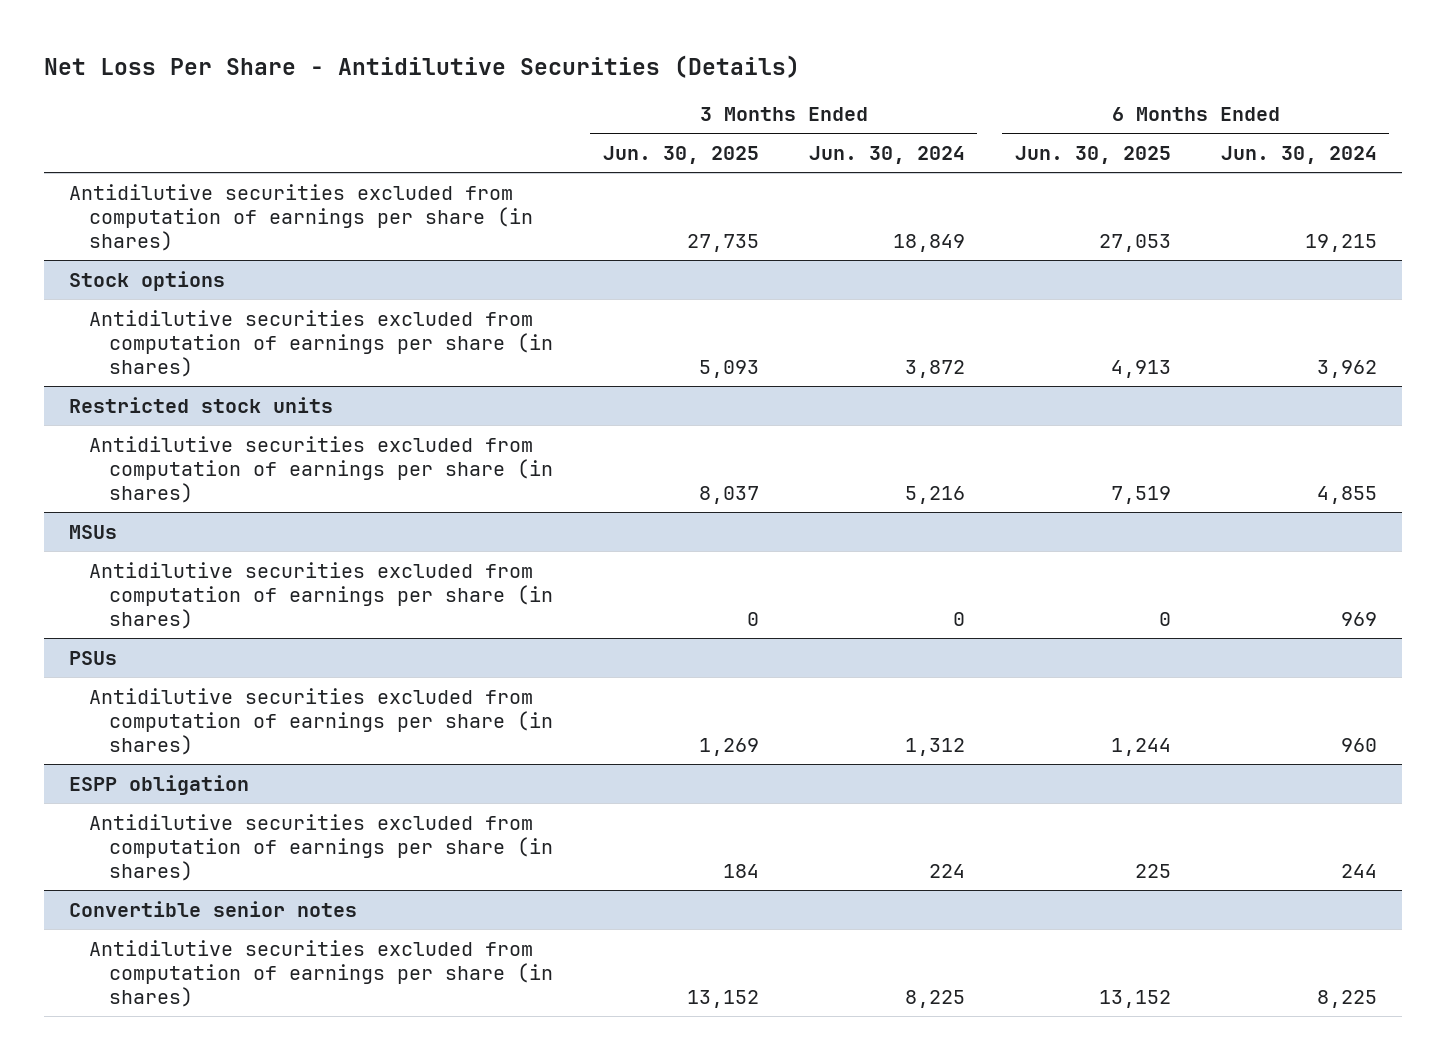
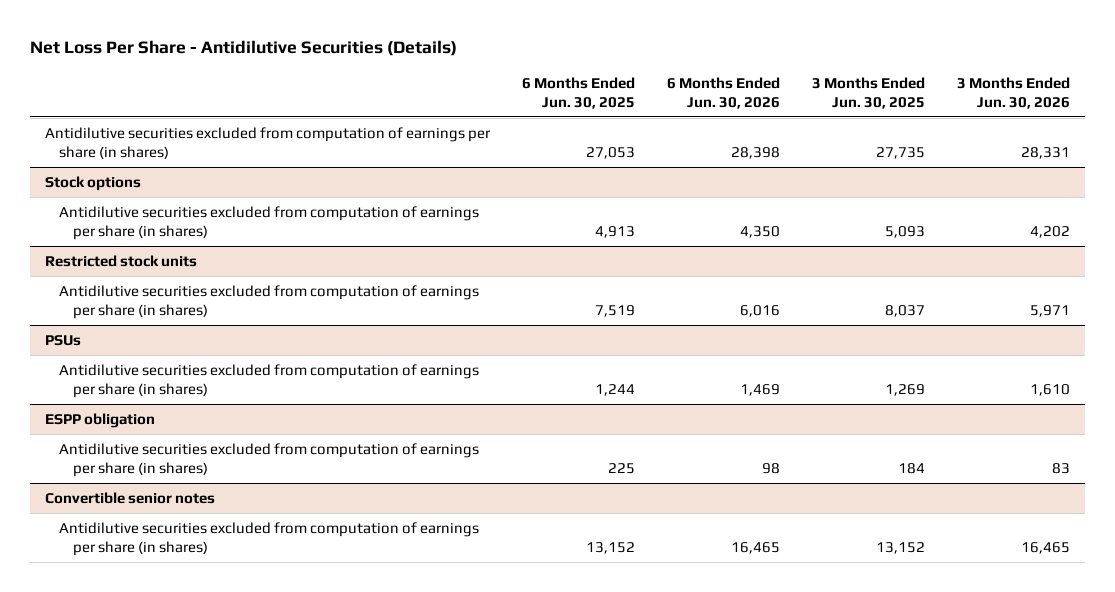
- | 3 Months Ended Jun. 30, 2025 | 3 Months Ended Jun. 30, 2024 | 6 Months Ended Jun. 30, 2025 | 6 Months Ended Jun. 30, 2024
+ | 6 Months Ended Jun. 30, 2025 | 6 Months Ended Jun. 30, 2026 | 3 Months Ended Jun. 30, 2025 | 3 Months Ended Jun. 30, 2026
- MSUs
- Antidilutive securities excluded from computation of earnings per share (in shares) | 0 | 0 | 0 | 969

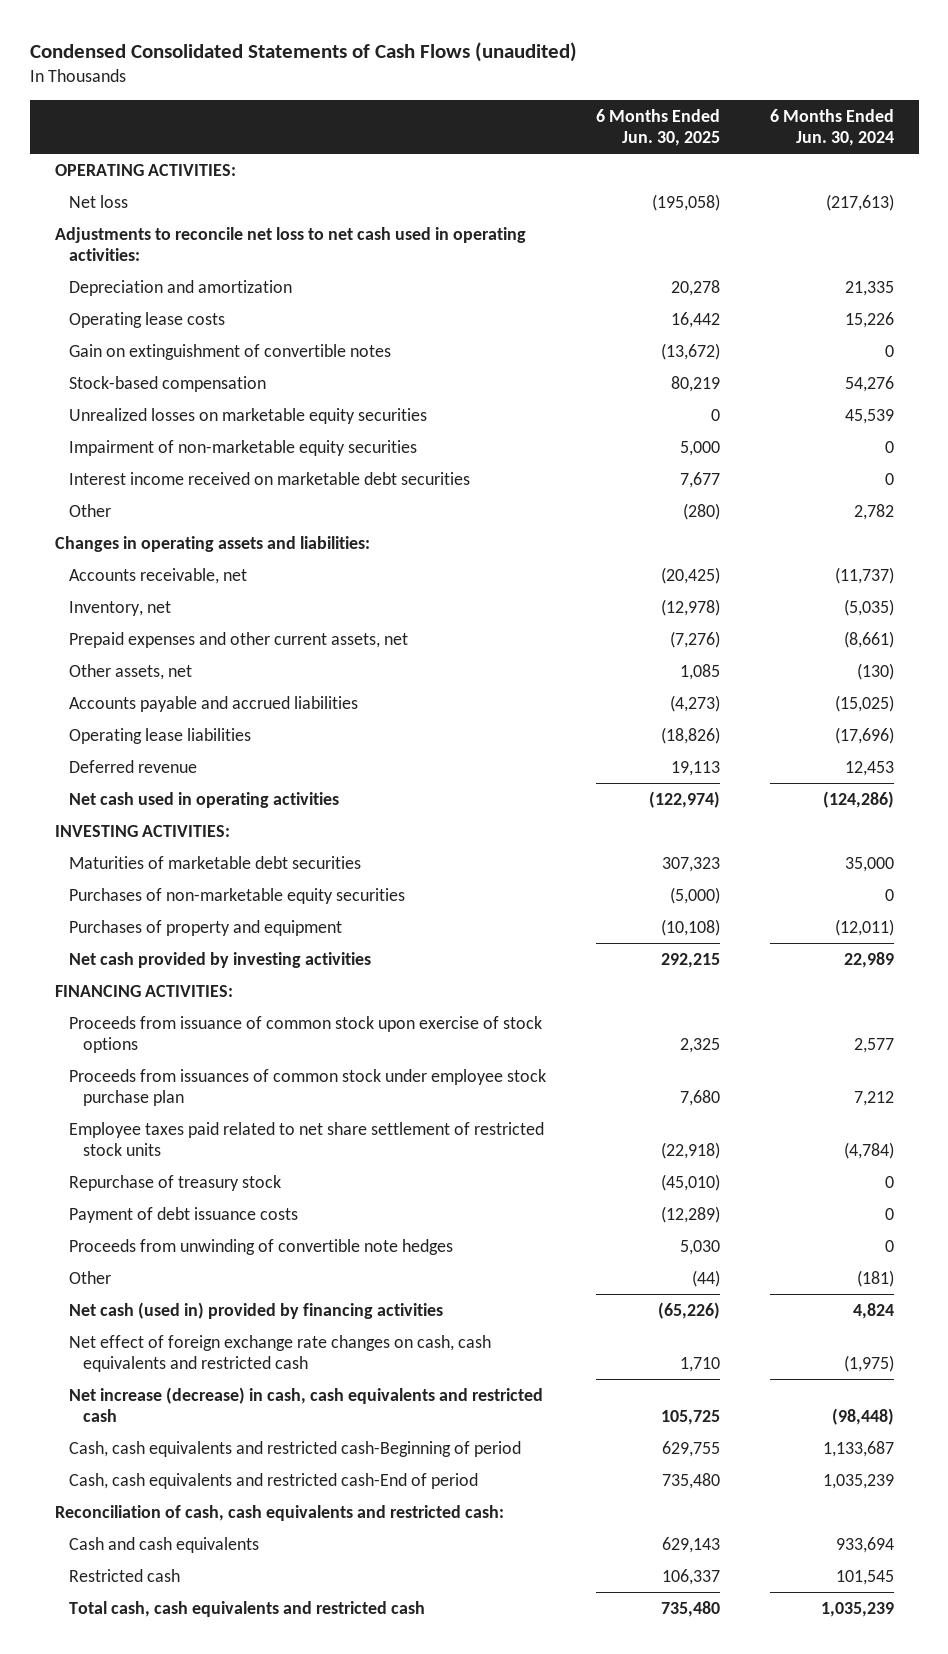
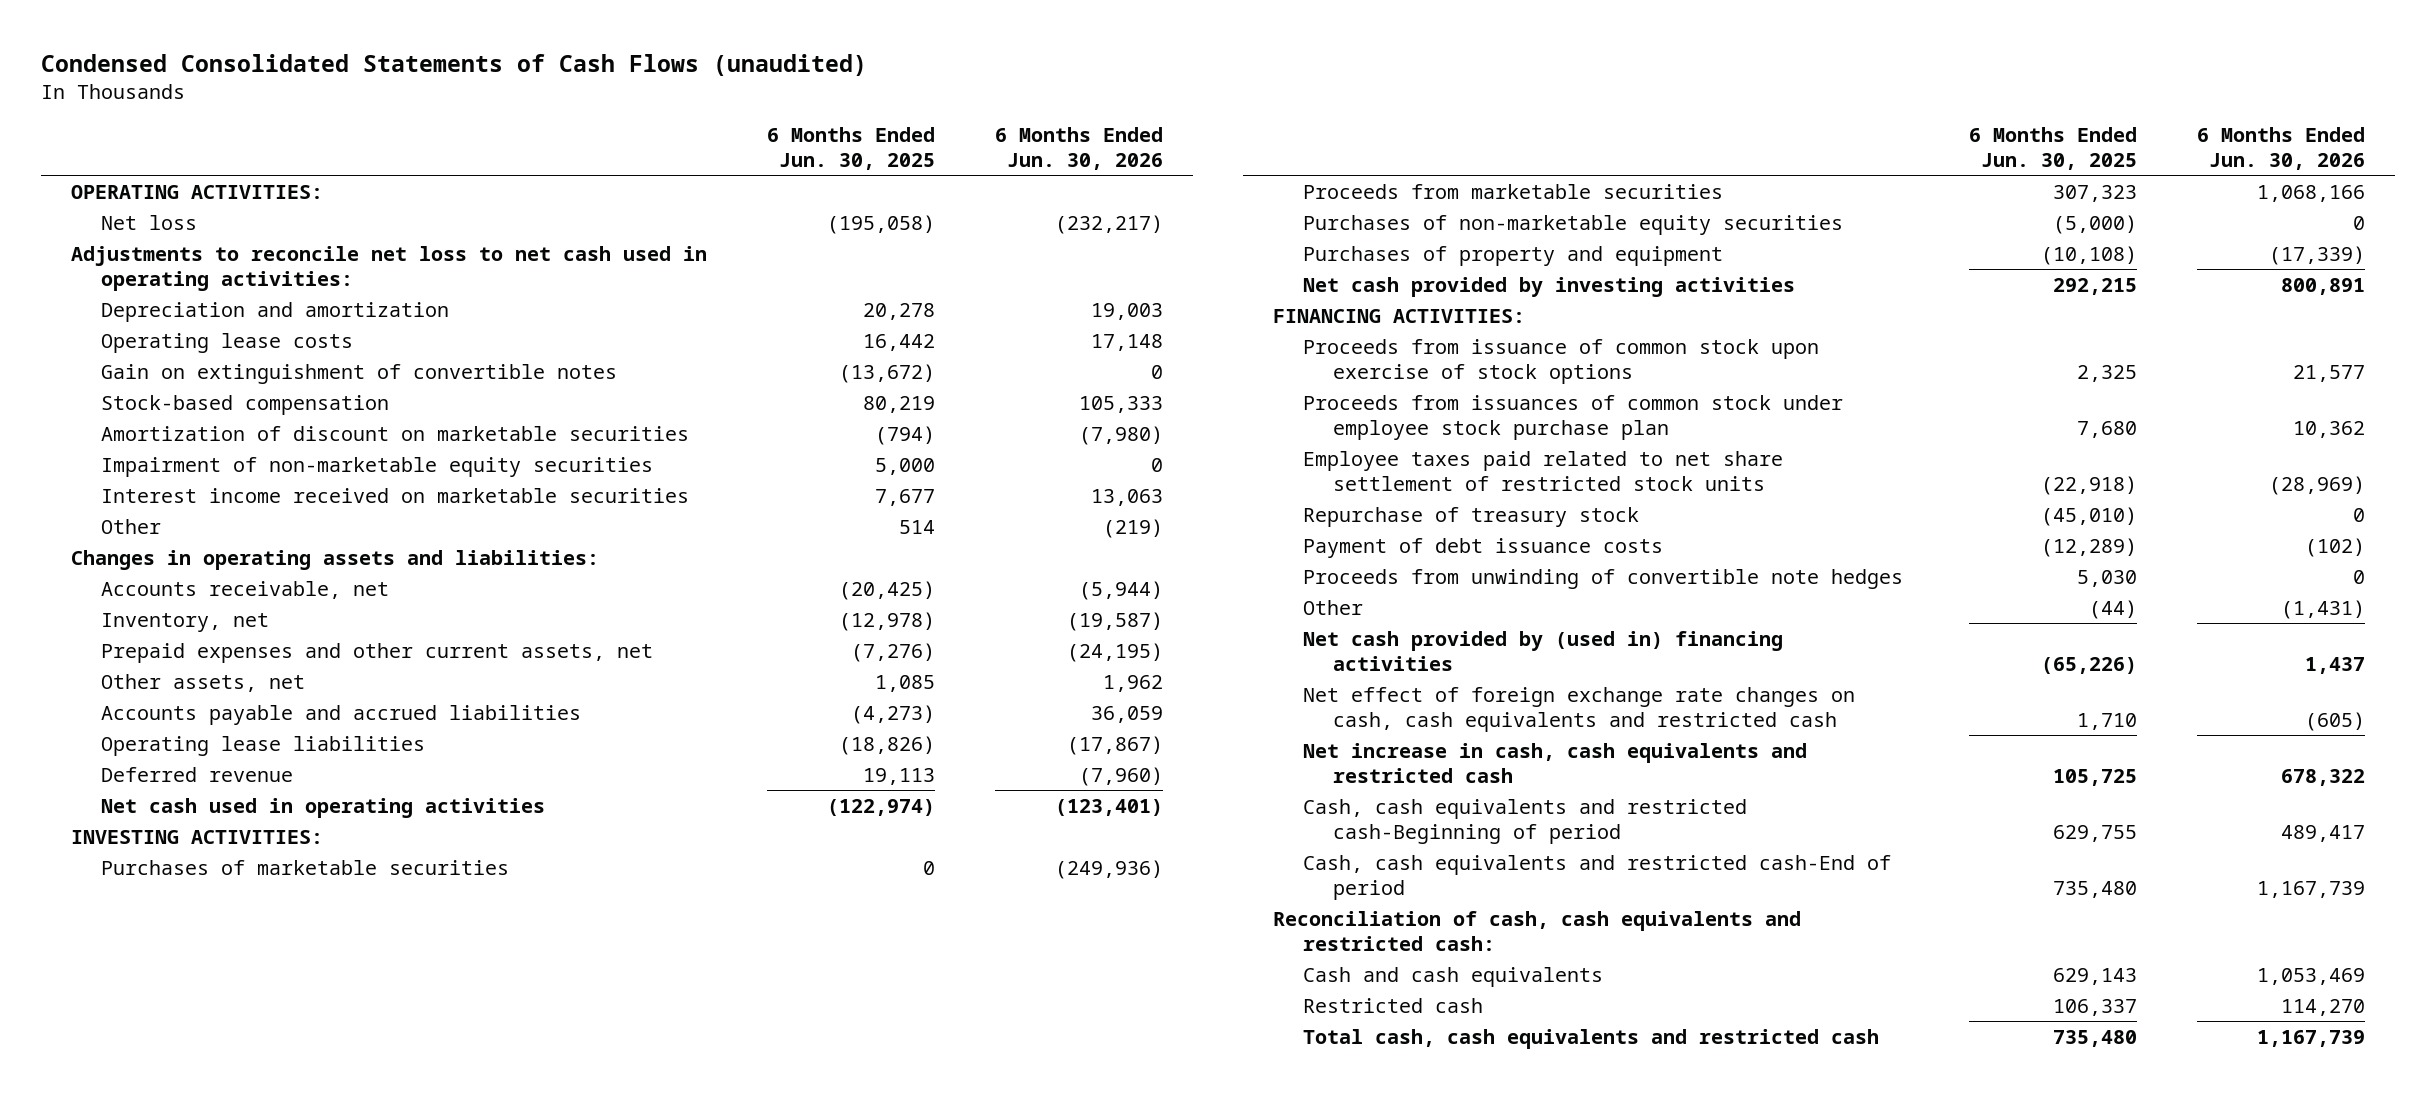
- | 6 Months Ended Jun. 30, 2025 | 6 Months Ended Jun. 30, 2024
+ | 6 Months Ended Jun. 30, 2025 | 6 Months Ended Jun. 30, 2026
- Unrealized losses on marketable equity securities | 0 | 45,539
+ Amortization of discount on marketable securities | (794) | (7,980)
- Interest income received on marketable debt securities | 7,677 | 0
- Other | (280) | 2,782
+ Interest income received on marketable securities | 7,677 | 13,063
+ Other | 514 | (219)
- Maturities of marketable debt securities | 307,323 | 35,000
+ Purchases of marketable securities | 0 | (249,936)
+ Proceeds from marketable securities | 307,323 | 1,068,166
- Net cash (used in) provided by financing activities | (65,226) | 4,824
+ Net cash provided by (used in) financing activities | (65,226) | 1,437
- Net increase (decrease) in cash, cash equivalents and restricted cash | 105,725 | (98,448)
+ Net increase in cash, cash equivalents and restricted cash | 105,725 | 678,322

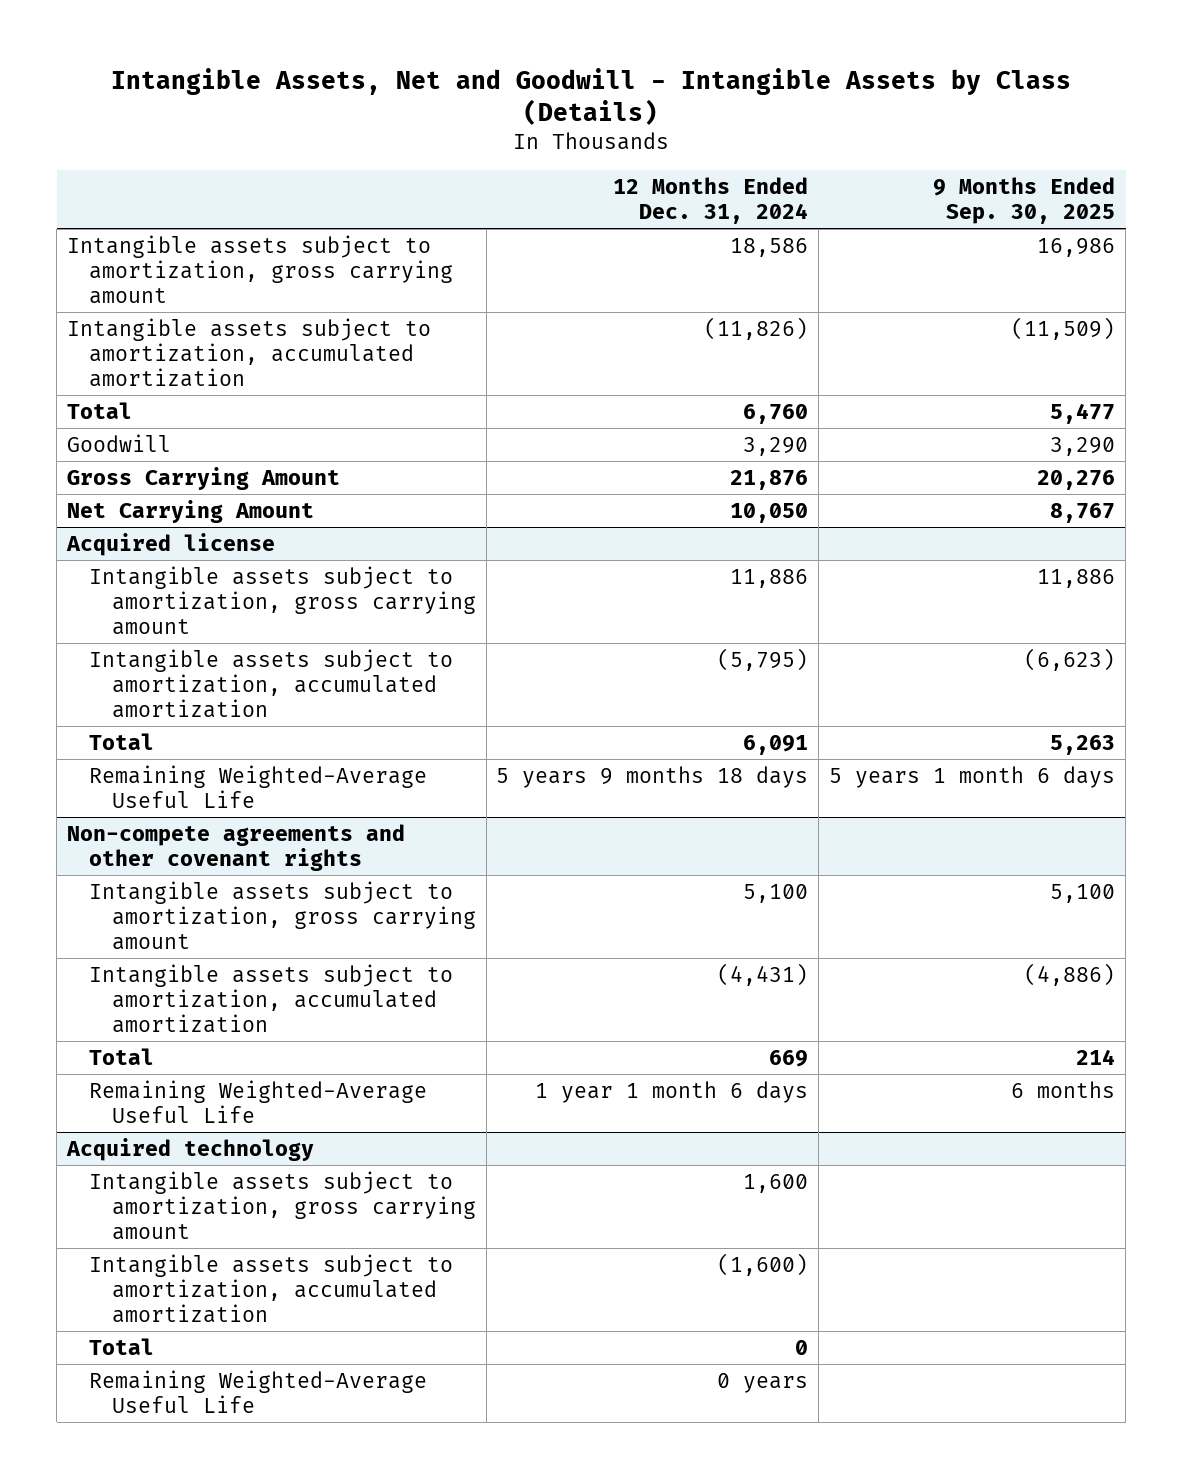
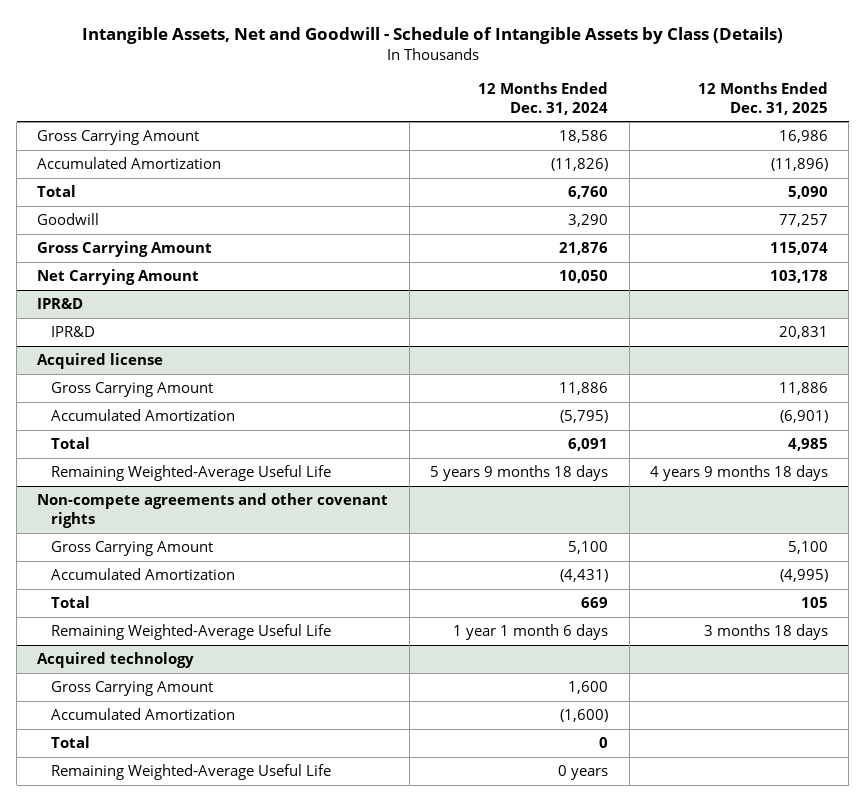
- Intangible Assets, Net and Goodwill - Intangible Assets by Class (Details)
+ Intangible Assets, Net and Goodwill - Schedule of Intangible Assets by Class (Details)
- | 12 Months Ended Dec. 31, 2024 | 9 Months Ended Sep. 30, 2025
+ | 12 Months Ended Dec. 31, 2024 | 12 Months Ended Dec. 31, 2025
- Intangible assets subject to amortization, gross carrying amount | 18,586 | 16,986
- Intangible assets subject to amortization, accumulated amortization | (11,826) | (11,509)
+ Gross Carrying Amount | 18,586 | 16,986
+ Accumulated Amortization | (11,826) | (11,896)
+ IPR&D
+ IPR&D | | 20,831
@ Acquired license
- Intangible assets subject to amortization, gross carrying amount | 11,886 | 11,886
- Intangible assets subject to amortization, accumulated amortization | (5,795) | (6,623)
+ Gross Carrying Amount | 11,886 | 11,886
+ Accumulated Amortization | (5,795) | (6,901)
@ Non-compete agreements and other covenant rights
- Intangible assets subject to amortization, gross carrying amount | 5,100 | 5,100
- Intangible assets subject to amortization, accumulated amortization | (4,431) | (4,886)
+ Gross Carrying Amount | 5,100 | 5,100
+ Accumulated Amortization | (4,431) | (4,995)
@ Acquired technology
- Intangible assets subject to amortization, gross carrying amount | 1,600 |
- Intangible assets subject to amortization, accumulated amortization | (1,600) |
+ Gross Carrying Amount | 1,600 |
+ Accumulated Amortization | (1,600) |

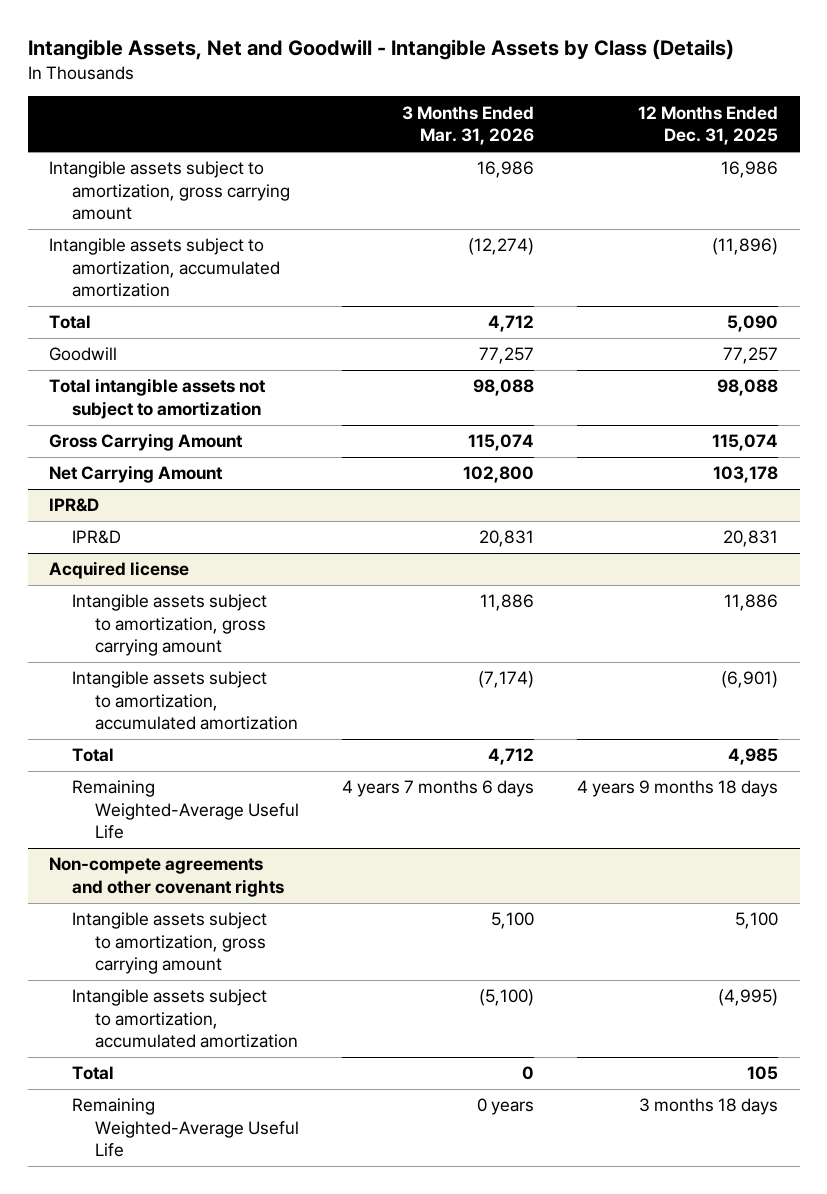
- Intangible Assets, Net and Goodwill - Schedule of Intangible Assets by Class (Details)
+ Intangible Assets, Net and Goodwill - Intangible Assets by Class (Details)
- | 12 Months Ended Dec. 31, 2024 | 12 Months Ended Dec. 31, 2025
+ | 3 Months Ended Mar. 31, 2026 | 12 Months Ended Dec. 31, 2025
- Gross Carrying Amount | 18,586 | 16,986
- Accumulated Amortization | (11,826) | (11,896)
+ Intangible assets subject to amortization, gross carrying amount | 16,986 | 16,986
+ Intangible assets subject to amortization, accumulated amortization | (12,274) | (11,896)
+ Total intangible assets not subject to amortization | 98,088 | 98,088
@ Acquired license
- Gross Carrying Amount | 11,886 | 11,886
- Accumulated Amortization | (5,795) | (6,901)
+ Intangible assets subject to amortization, gross carrying amount | 11,886 | 11,886
+ Intangible assets subject to amortization, accumulated amortization | (7,174) | (6,901)
@ Non-compete agreements and other covenant rights
- Gross Carrying Amount | 5,100 | 5,100
- Accumulated Amortization | (4,431) | (4,995)
+ Intangible assets subject to amortization, gross carrying amount | 5,100 | 5,100
+ Intangible assets subject to amortization, accumulated amortization | (5,100) | (4,995)
- Acquired technology
- Gross Carrying Amount | 1,600 |
- Accumulated Amortization | (1,600) |
- Total | 0 |
- Remaining Weighted-Average Useful Life | 0 years |

